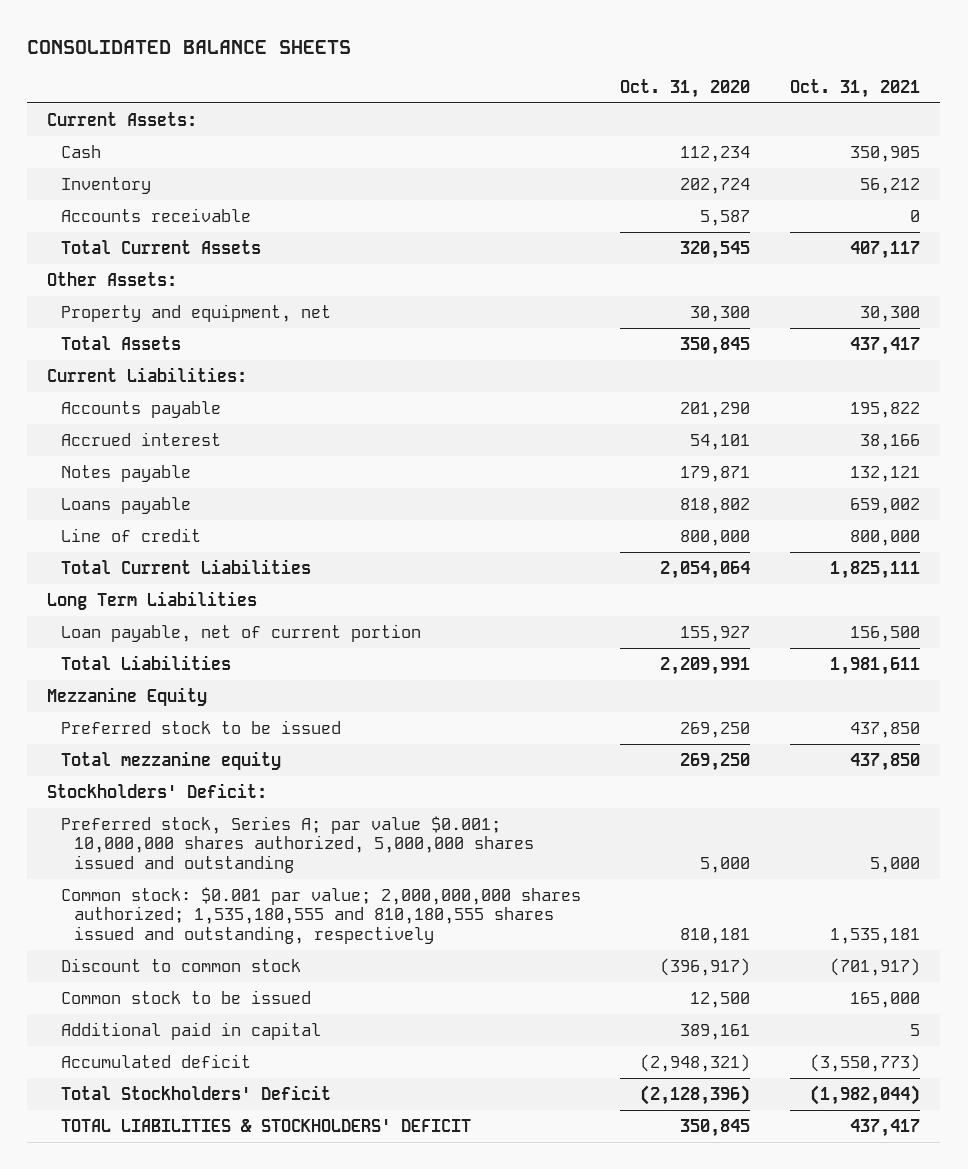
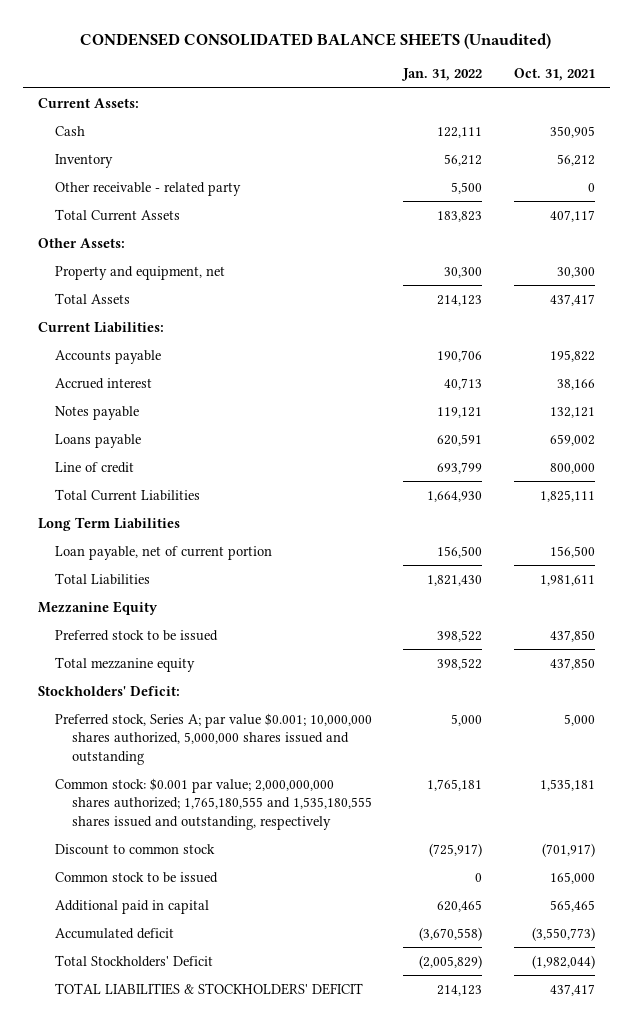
- CONSOLIDATED BALANCE SHEETS
+ CONDENSED CONSOLIDATED BALANCE SHEETS (Unaudited)
- | Oct. 31, 2020 | Oct. 31, 2021
+ | Jan. 31, 2022 | Oct. 31, 2021
- Accounts receivable | 5,587 | 0
+ Other receivable - related party | 5,500 | 0
- Common stock: $0.001 par value; 2,000,000,000 shares authorized; 1,535,180,555 and 810,180,555 shares issued and outstanding, respectively | 810,181 | 1,535,181
+ Common stock: $0.001 par value; 2,000,000,000 shares authorized; 1,765,180,555 and 1,535,180,555 shares issued and outstanding, respectively | 1,765,181 | 1,535,181
- Additional paid in capital | 389,161 | 5
+ Additional paid in capital | 620,465 | 565,465

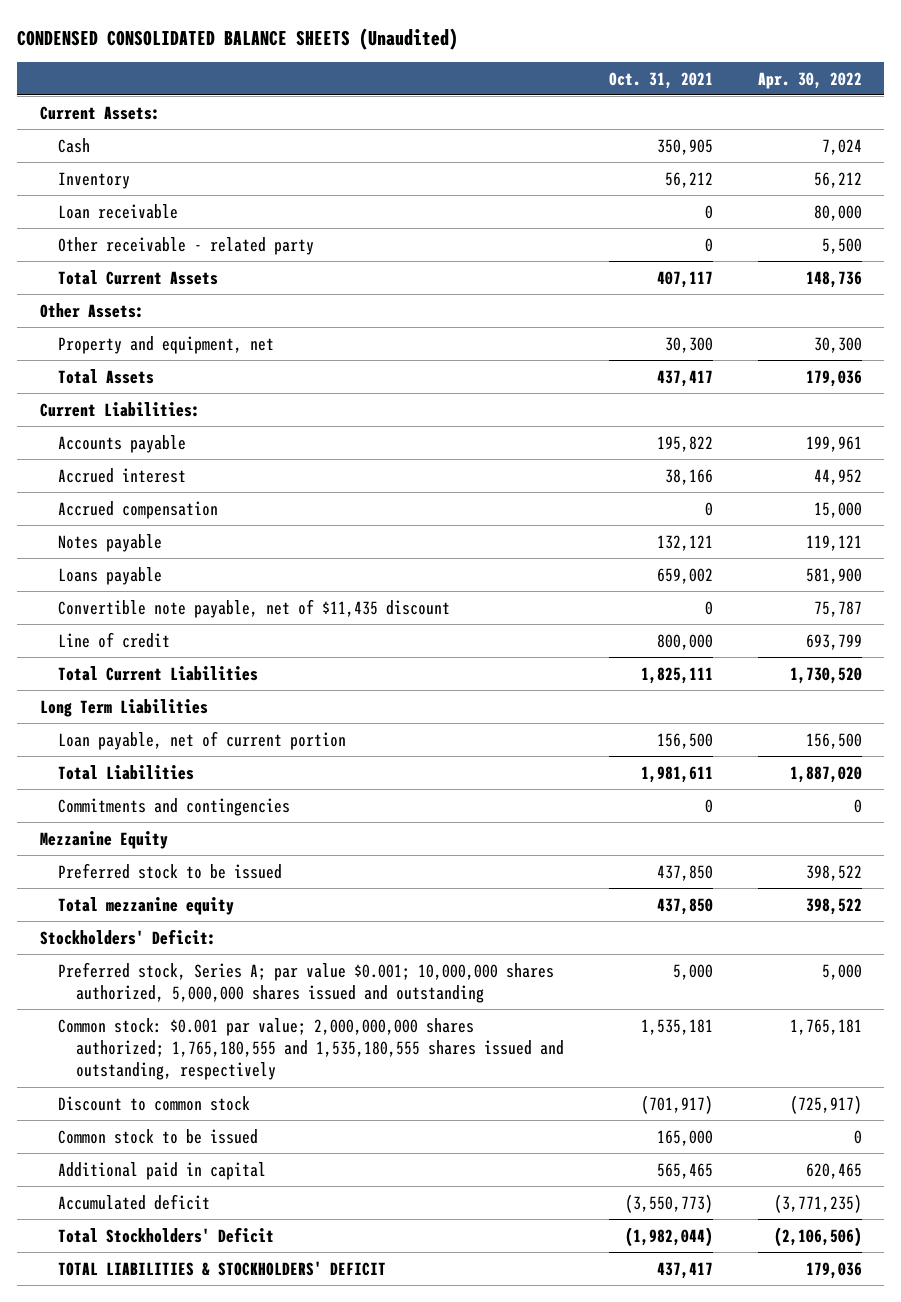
- | Jan. 31, 2022 | Oct. 31, 2021
+ | Oct. 31, 2021 | Apr. 30, 2022
+ Loan receivable | 0 | 80,000
+ Accrued compensation | 0 | 15,000
+ Convertible note payable, net of $11,435 discount | 0 | 75,787
+ Commitments and contingencies | 0 | 0

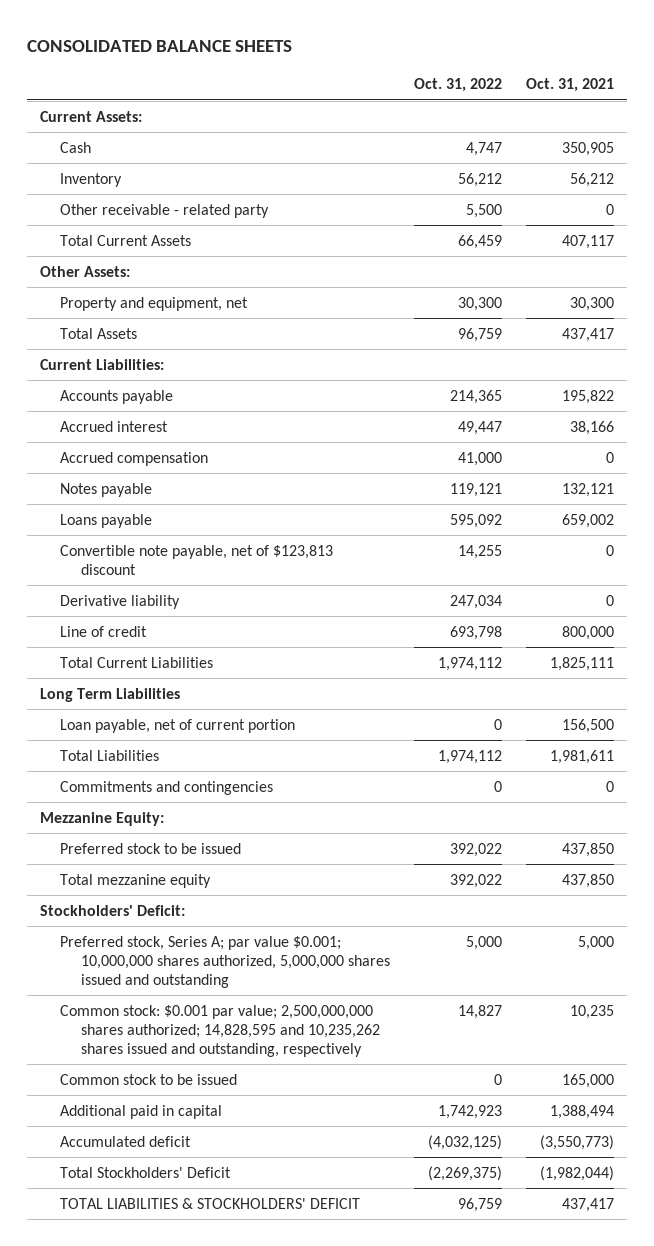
- CONDENSED CONSOLIDATED BALANCE SHEETS (Unaudited)
+ CONSOLIDATED BALANCE SHEETS
- | Oct. 31, 2021 | Apr. 30, 2022
+ | Oct. 31, 2022 | Oct. 31, 2021
- Loan receivable | 0 | 80,000
- Convertible note payable, net of $11,435 discount | 0 | 75,787
+ Convertible note payable, net of $123,813 discount | 14,255 | 0
+ Derivative liability | 247,034 | 0
- Mezzanine Equity
+ Mezzanine Equity:
- Common stock: $0.001 par value; 2,000,000,000 shares authorized; 1,765,180,555 and 1,535,180,555 shares issued and outstanding, respectively | 1,535,181 | 1,765,181
- Discount to common stock | (701,917) | (725,917)
+ Common stock: $0.001 par value; 2,500,000,000 shares authorized; 14,828,595 and 10,235,262 shares issued and outstanding, respectively | 14,827 | 10,235
- Additional paid in capital | 565,465 | 620,465
+ Additional paid in capital | 1,742,923 | 1,388,494

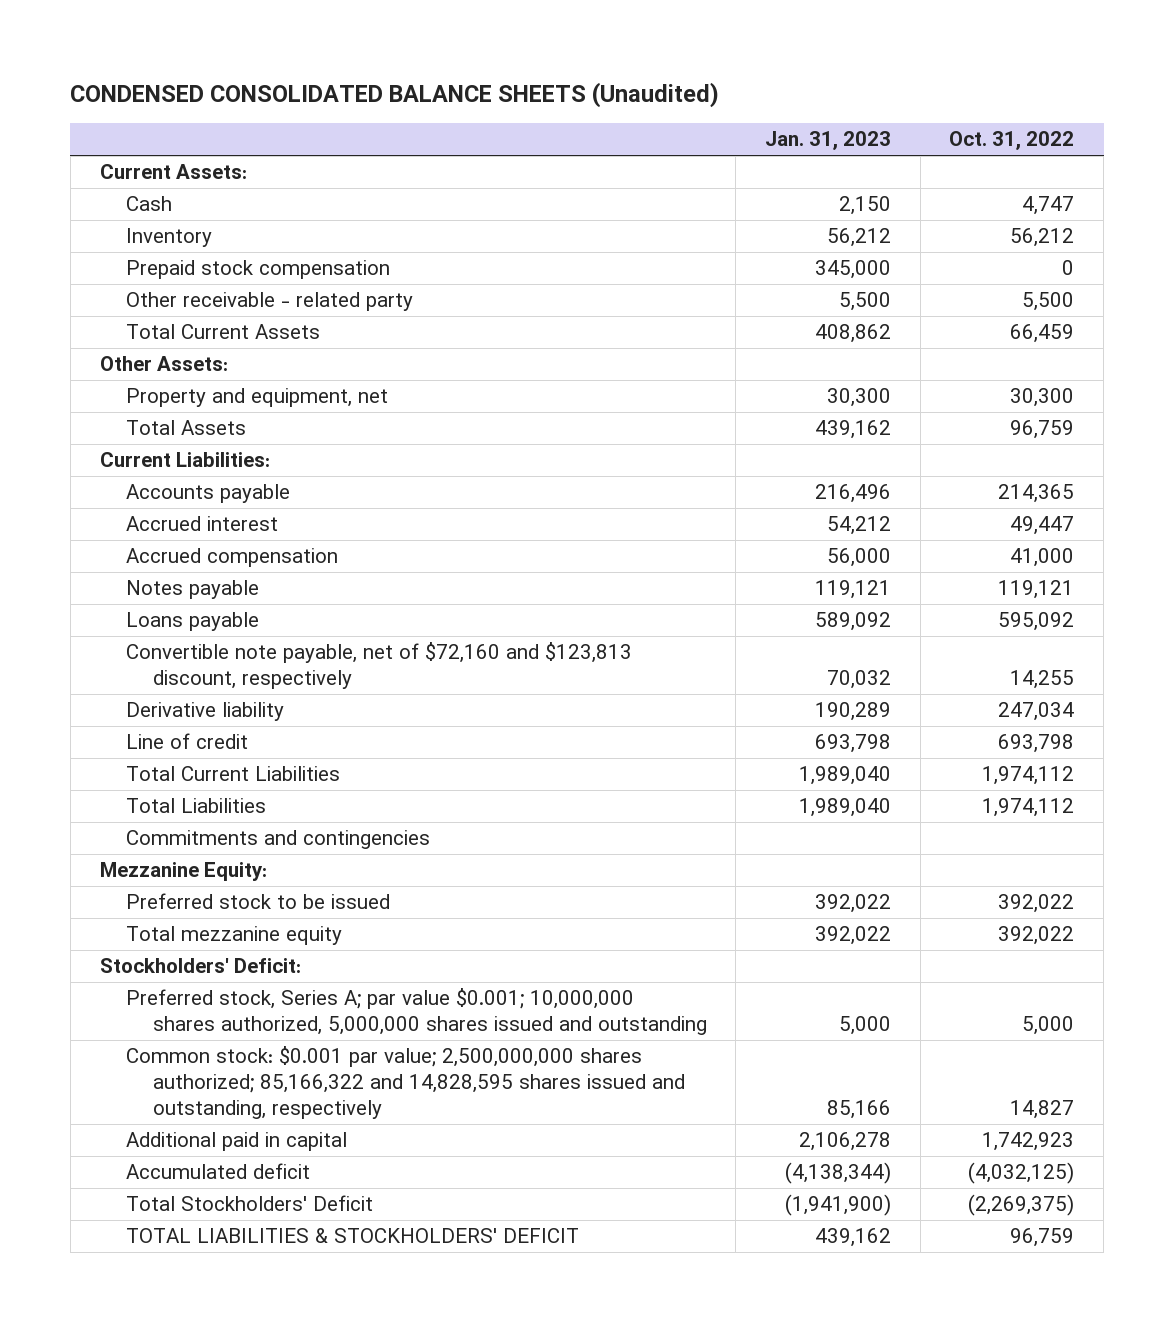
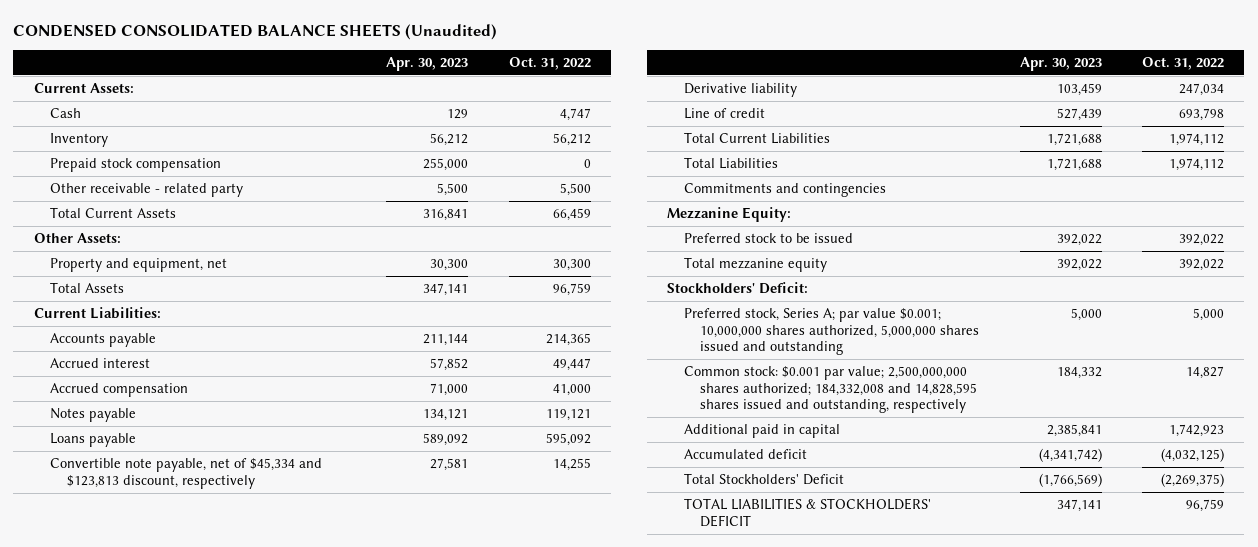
- | Jan. 31, 2023 | Oct. 31, 2022
+ | Apr. 30, 2023 | Oct. 31, 2022
- Convertible note payable, net of $72,160 and $123,813 discount, respectively | 70,032 | 14,255
+ Convertible note payable, net of $45,334 and $123,813 discount, respectively | 27,581 | 14,255
- Common stock: $0.001 par value; 2,500,000,000 shares authorized; 85,166,322 and 14,828,595 shares issued and outstanding, respectively | 85,166 | 14,827
+ Common stock: $0.001 par value; 2,500,000,000 shares authorized; 184,332,008 and 14,828,595 shares issued and outstanding, respectively | 184,332 | 14,827

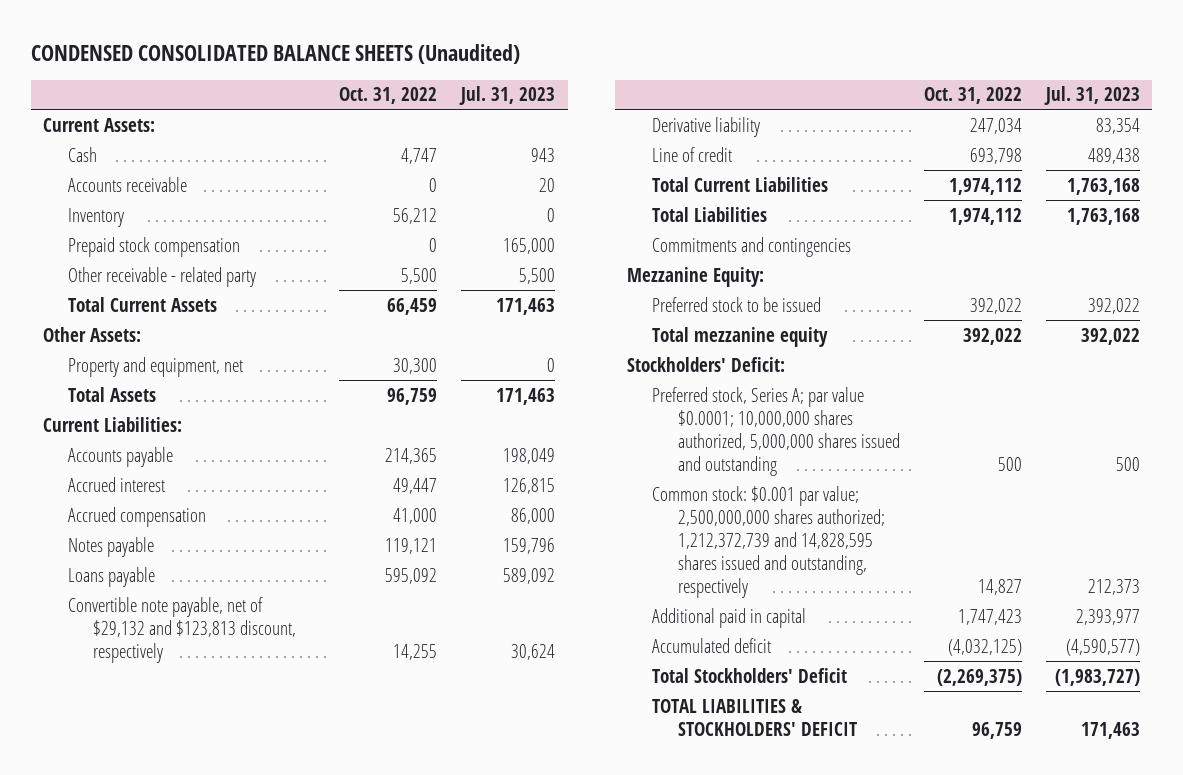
- | Apr. 30, 2023 | Oct. 31, 2022
+ | Oct. 31, 2022 | Jul. 31, 2023
+ Accounts receivable | 0 | 20
- Convertible note payable, net of $45,334 and $123,813 discount, respectively | 27,581 | 14,255
+ Convertible note payable, net of $29,132 and $123,813 discount, respectively | 14,255 | 30,624
- Preferred stock, Series A; par value $0.001; 10,000,000 shares authorized, 5,000,000 shares issued and outstanding | 5,000 | 5,000
- Common stock: $0.001 par value; 2,500,000,000 shares authorized; 184,332,008 and 14,828,595 shares issued and outstanding, respectively | 184,332 | 14,827
- Additional paid in capital | 2,385,841 | 1,742,923
+ Preferred stock, Series A; par value $0.0001; 10,000,000 shares authorized, 5,000,000 shares issued and outstanding | 500 | 500
+ Common stock: $0.001 par value; 2,500,000,000 shares authorized; 1,212,372,739 and 14,828,595 shares issued and outstanding, respectively | 14,827 | 212,373
+ Additional paid in capital | 1,747,423 | 2,393,977

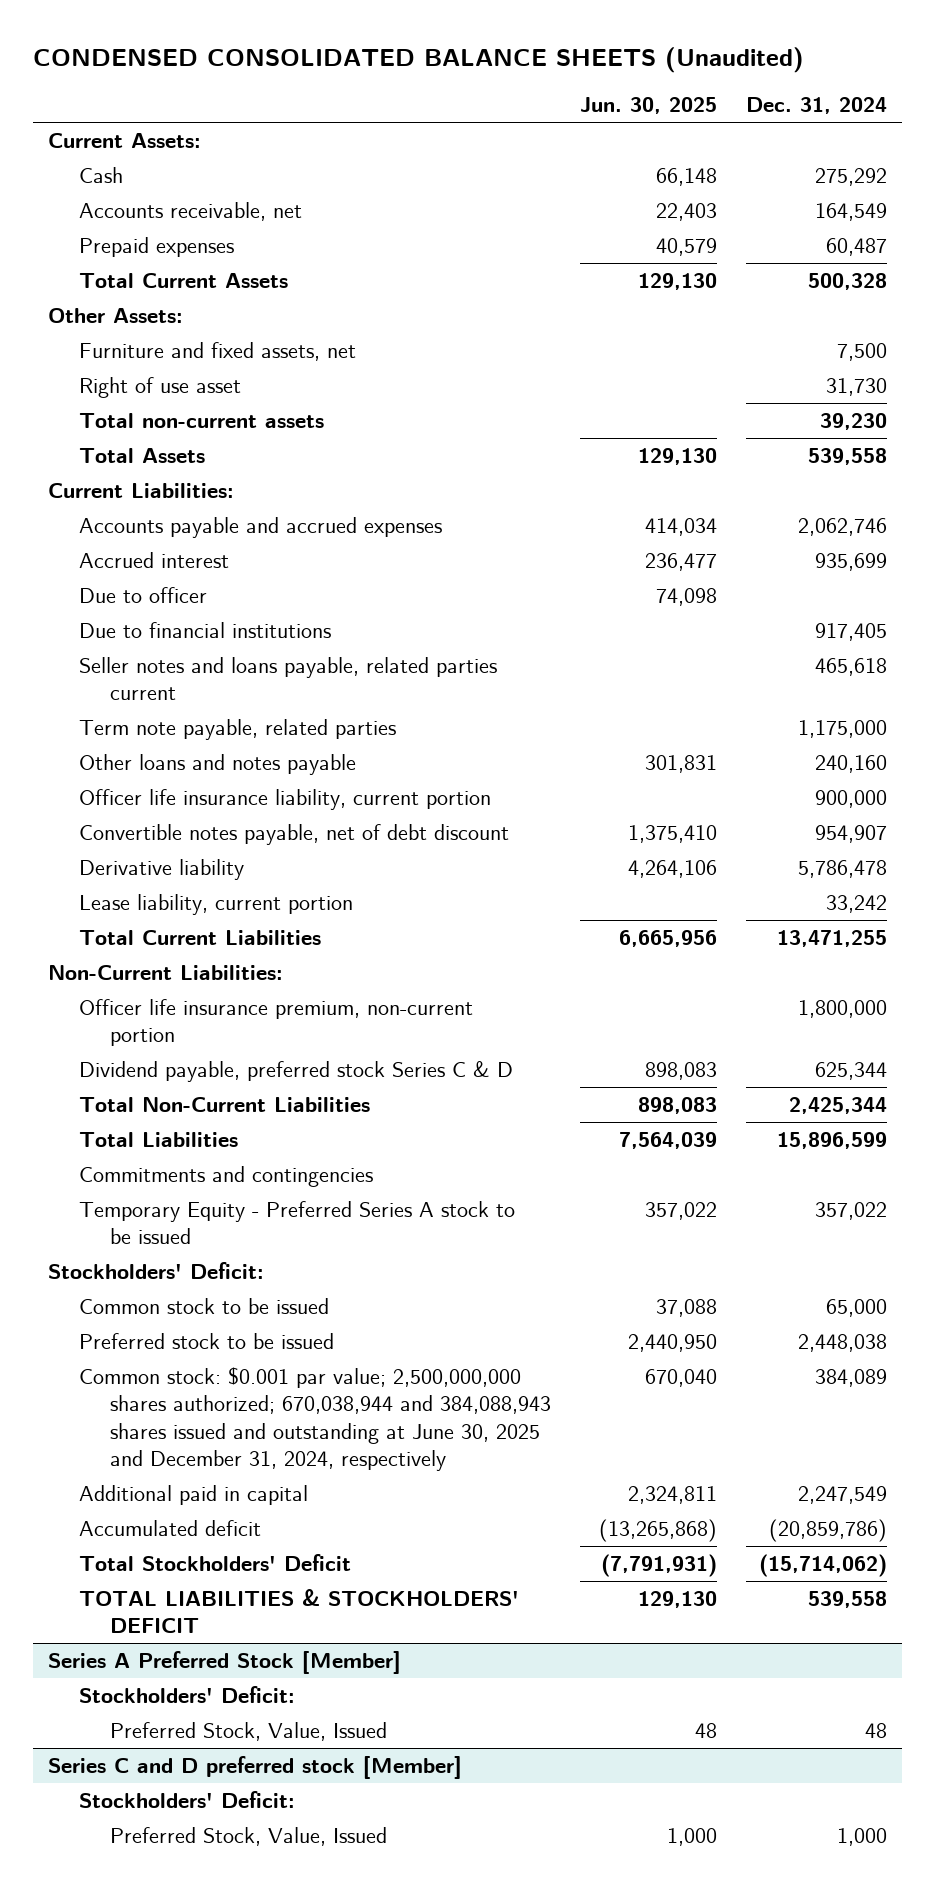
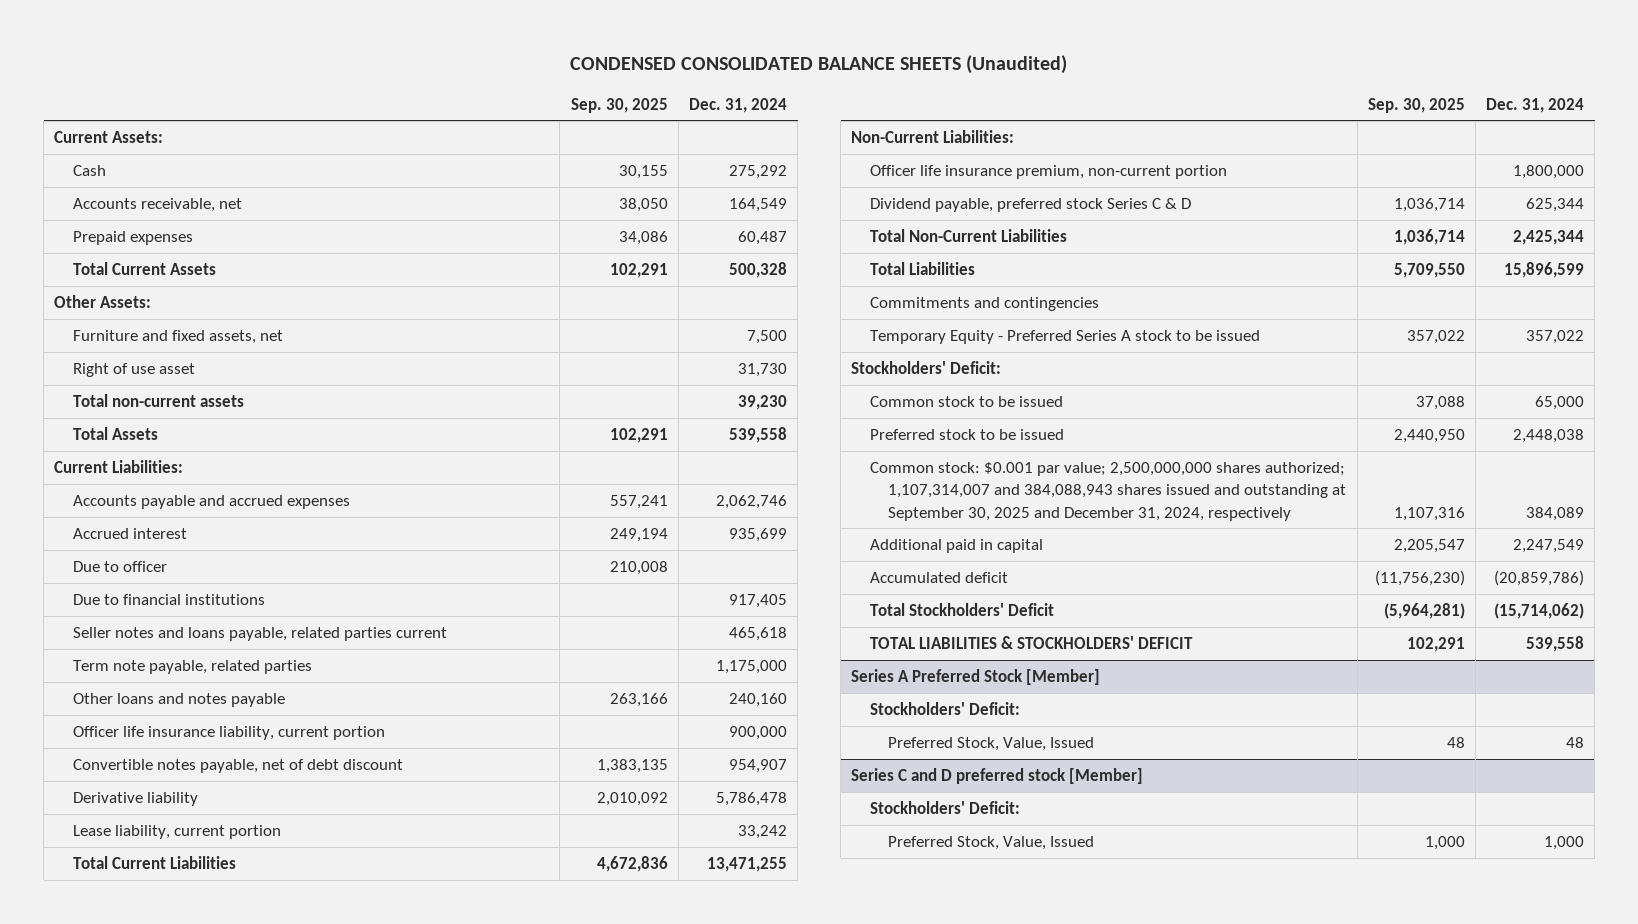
- | Jun. 30, 2025 | Dec. 31, 2024
+ | Sep. 30, 2025 | Dec. 31, 2024
- Common stock: $0.001 par value; 2,500,000,000 shares authorized; 670,038,944 and 384,088,943 shares issued and outstanding at June 30, 2025 and December 31, 2024, respectively | 670,040 | 384,089
+ Common stock: $0.001 par value; 2,500,000,000 shares authorized; 1,107,314,007 and 384,088,943 shares issued and outstanding at September 30, 2025 and December 31, 2024, respectively | 1,107,316 | 384,089

